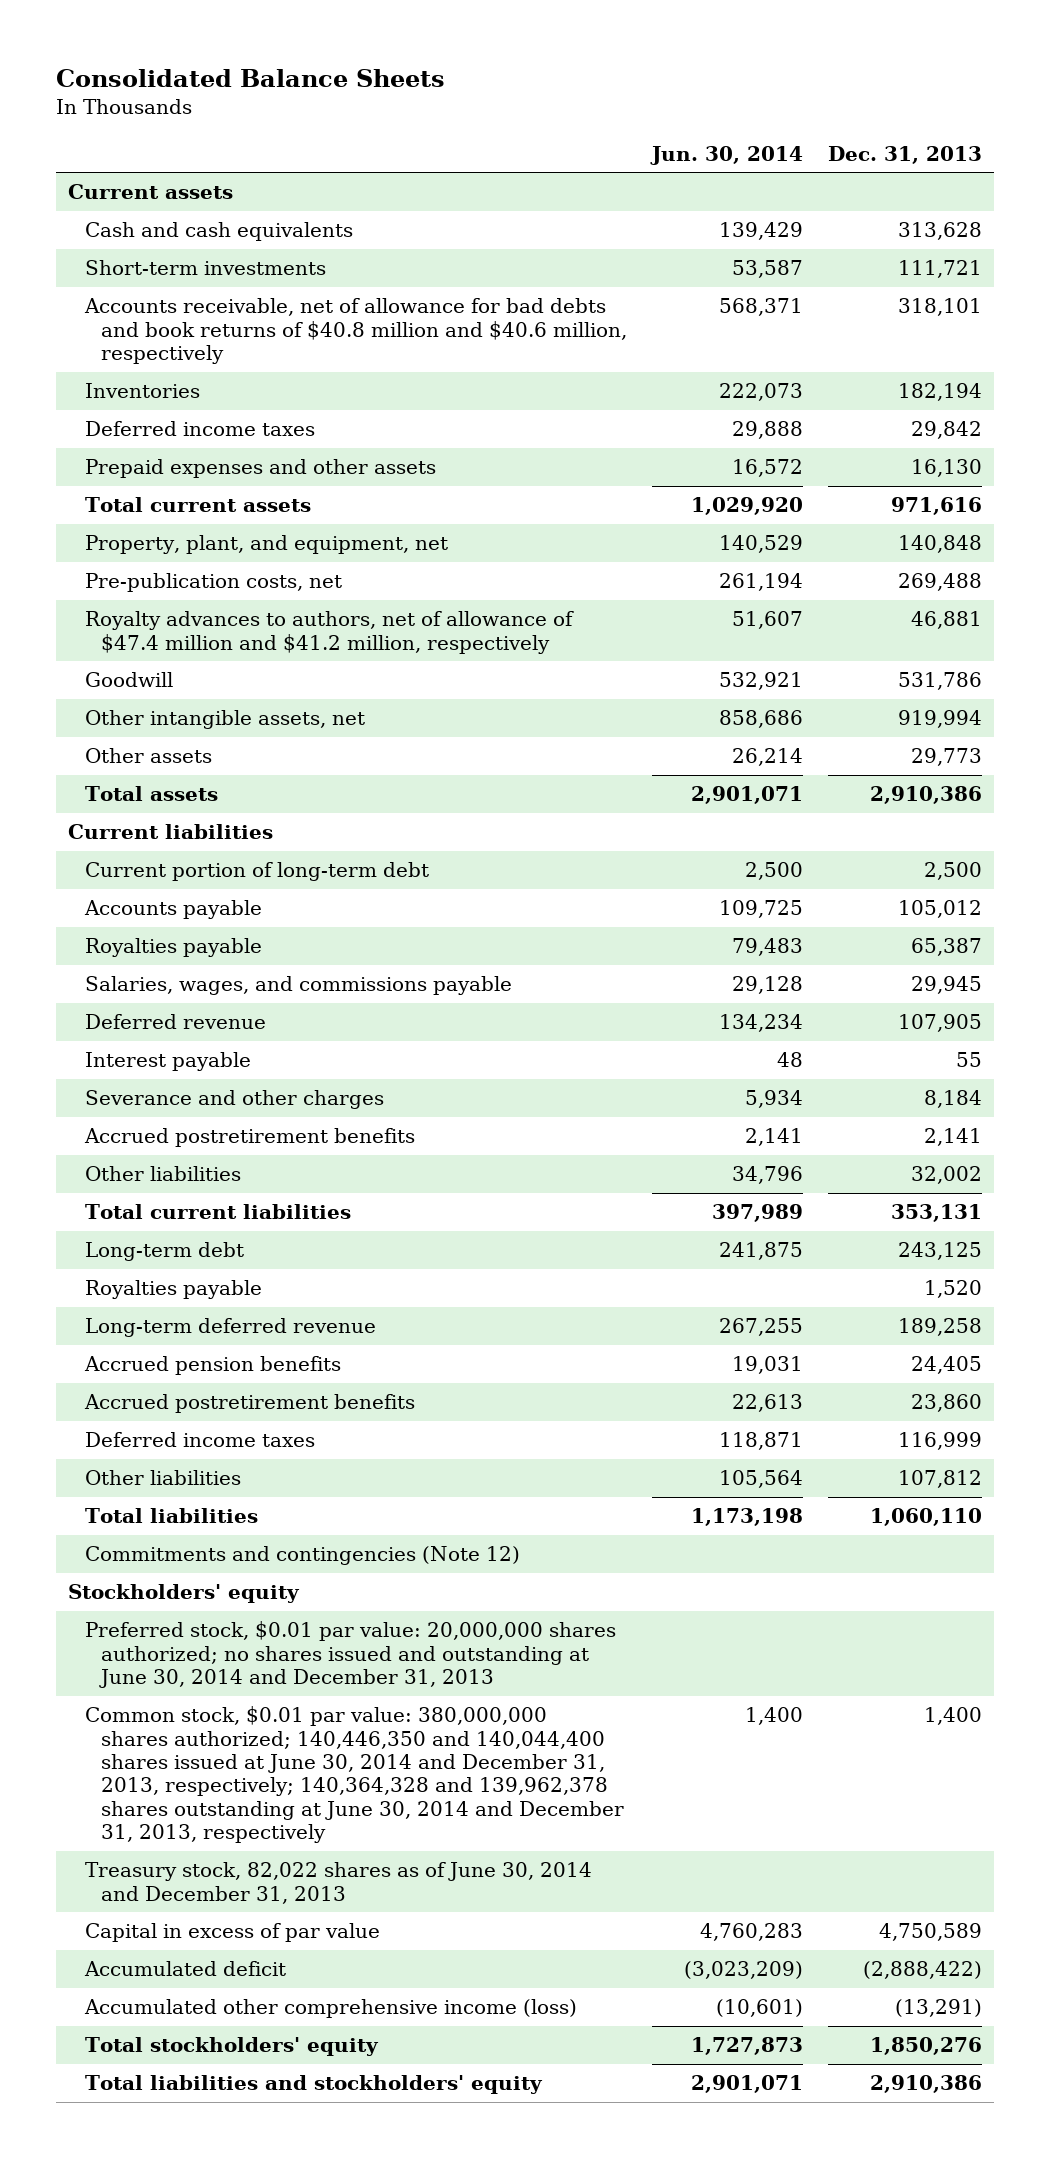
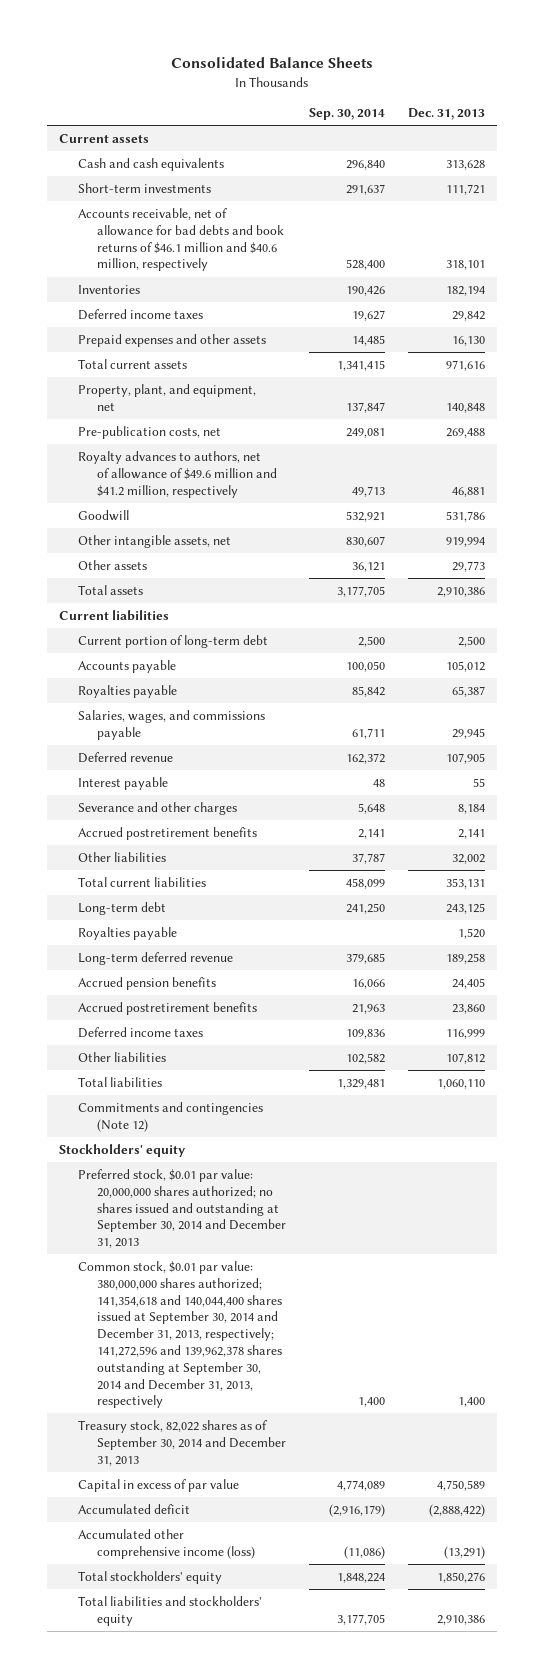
- | Jun. 30, 2014 | Dec. 31, 2013
+ | Sep. 30, 2014 | Dec. 31, 2013
- Accounts receivable, net of allowance for bad debts and book returns of $40.8 million and $40.6 million, respectively | 568,371 | 318,101
+ Accounts receivable, net of allowance for bad debts and book returns of $46.1 million and $40.6 million, respectively | 528,400 | 318,101
- Royalty advances to authors, net of allowance of $47.4 million and $41.2 million, respectively | 51,607 | 46,881
+ Royalty advances to authors, net of allowance of $49.6 million and $41.2 million, respectively | 49,713 | 46,881
- Preferred stock, $0.01 par value: 20,000,000 shares authorized; no shares issued and outstanding at June 30, 2014 and December 31, 2013
- Common stock, $0.01 par value: 380,000,000 shares authorized; 140,446,350 and 140,044,400 shares issued at June 30, 2014 and December 31, 2013, respectively; 140,364,328 and 139,962,378 shares outstanding at June 30, 2014 and December 31, 2013, respectively | 1,400 | 1,400
- Treasury stock, 82,022 shares as of June 30, 2014 and December 31, 2013
+ Preferred stock, $0.01 par value: 20,000,000 shares authorized; no shares issued and outstanding at September 30, 2014 and December 31, 2013
+ Common stock, $0.01 par value: 380,000,000 shares authorized; 141,354,618 and 140,044,400 shares issued at September 30, 2014 and December 31, 2013, respectively; 141,272,596 and 139,962,378 shares outstanding at September 30, 2014 and December 31, 2013, respectively | 1,400 | 1,400
+ Treasury stock, 82,022 shares as of September 30, 2014 and December 31, 2013

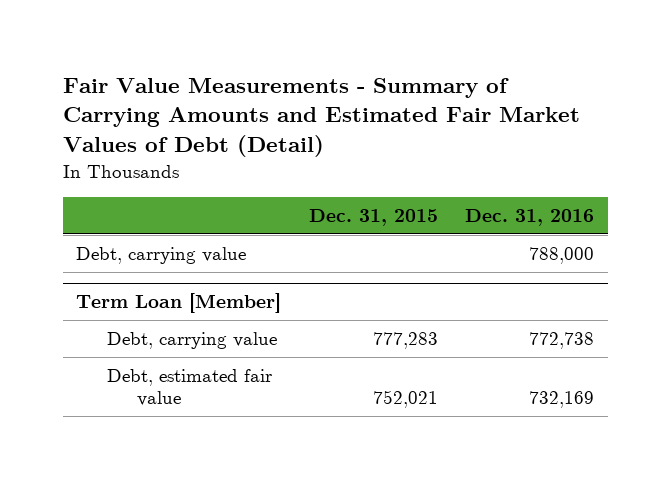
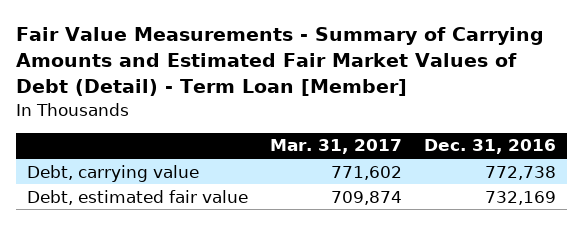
- Fair Value Measurements - Summary of Carrying Amounts and Estimated Fair Market Values of Debt (Detail)
+ Fair Value Measurements - Summary of Carrying Amounts and Estimated Fair Market Values of Debt (Detail) - Term Loan [Member]
- | Dec. 31, 2015 | Dec. 31, 2016
+ | Mar. 31, 2017 | Dec. 31, 2016
- Debt, carrying value | | 788,000
- Term Loan [Member]

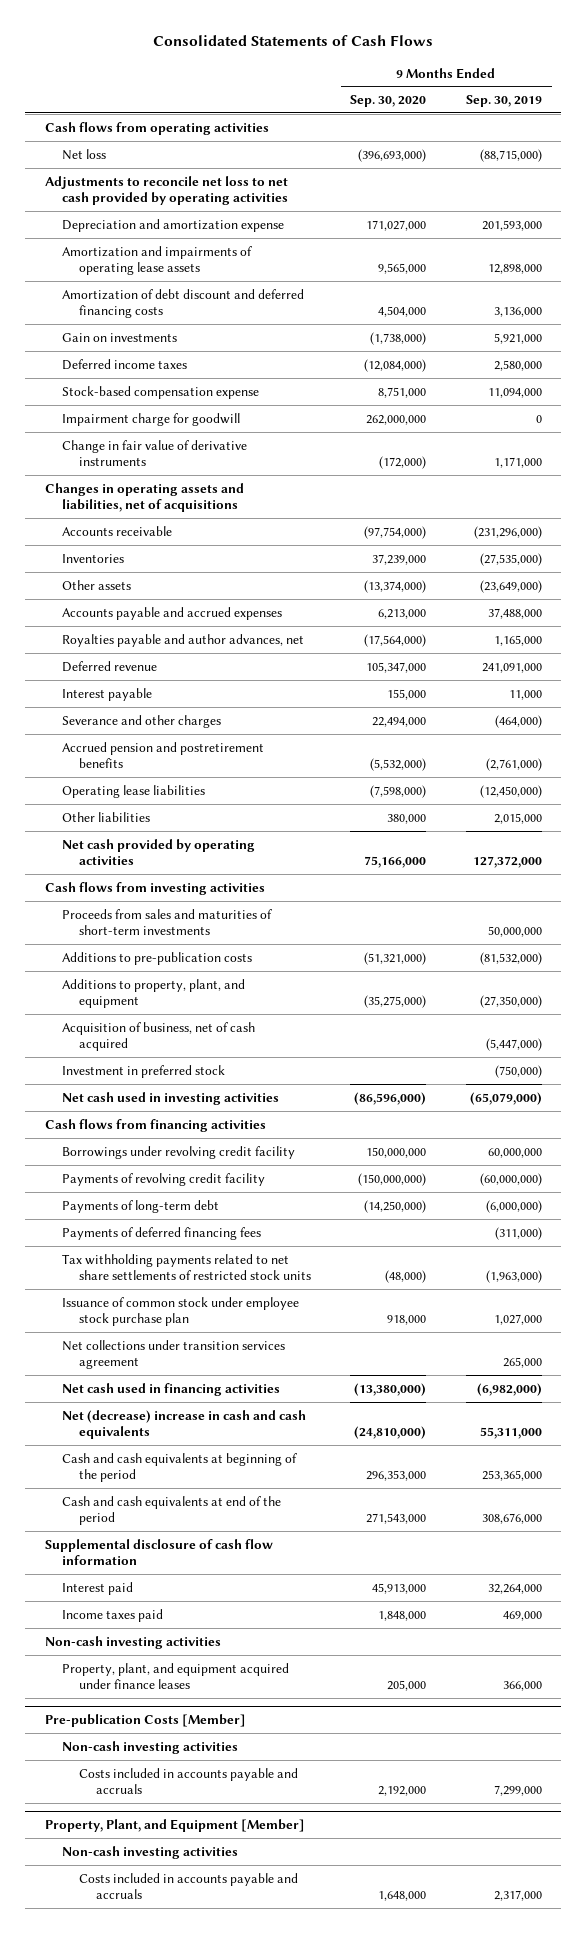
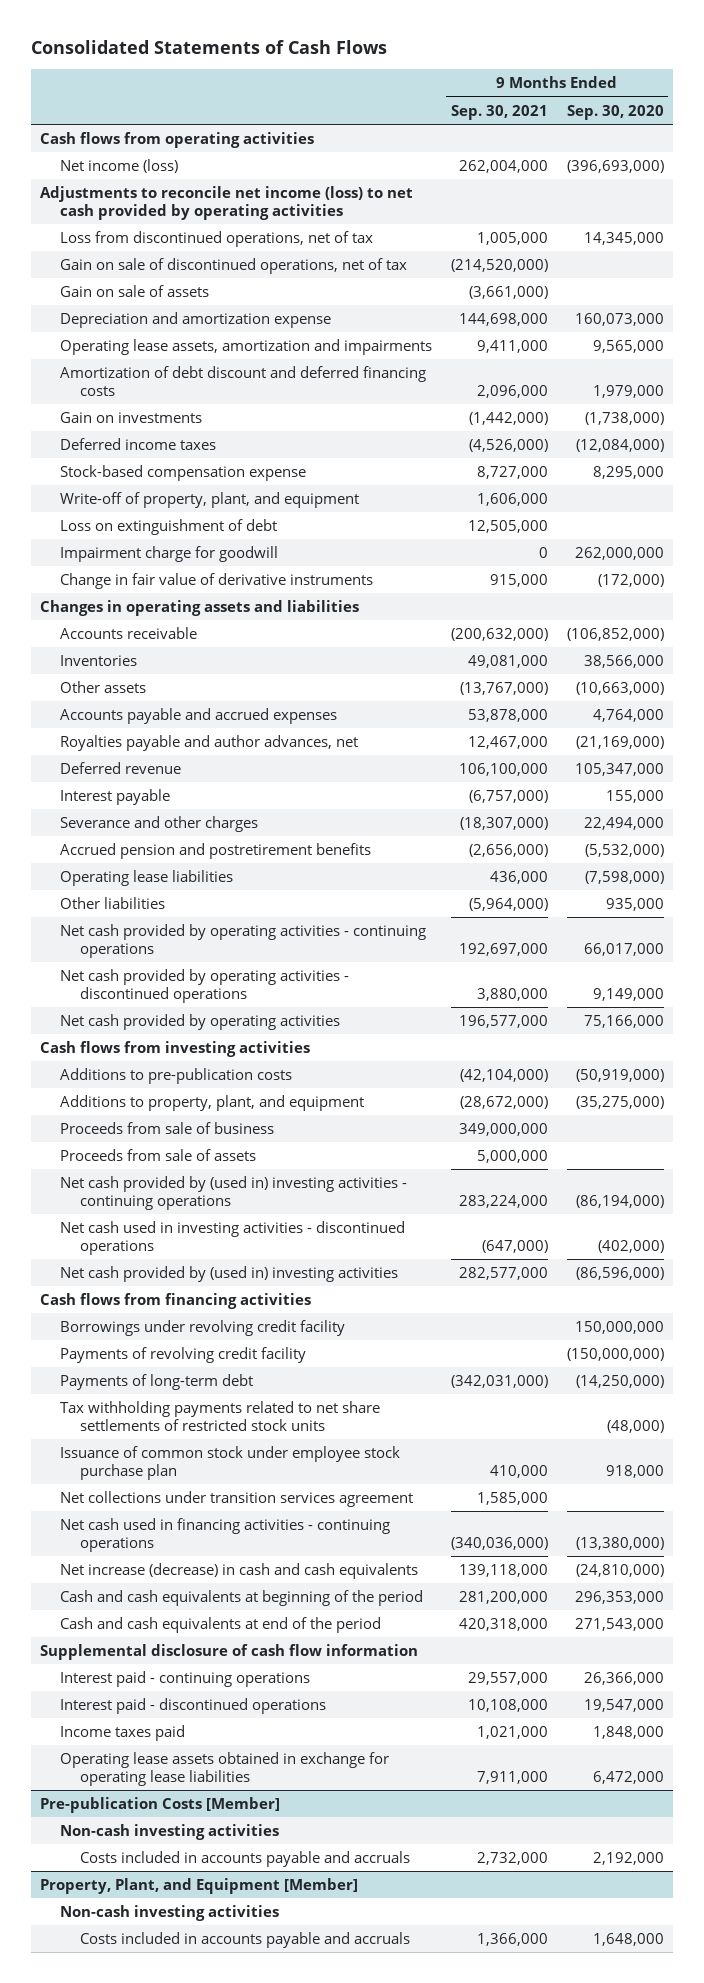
- | 9 Months Ended Sep. 30, 2020 | 9 Months Ended Sep. 30, 2019
+ | 9 Months Ended Sep. 30, 2021 | 9 Months Ended Sep. 30, 2020
- Net loss | (396,693,000) | (88,715,000)
- Adjustments to reconcile net loss to net cash provided by operating activities
- Depreciation and amortization expense | 171,027,000 | 201,593,000
- Amortization and impairments of operating lease assets | 9,565,000 | 12,898,000
- Amortization of debt discount and deferred financing costs | 4,504,000 | 3,136,000
+ Net income (loss) | 262,004,000 | (396,693,000)
+ Adjustments to reconcile net income (loss) to net cash provided by operating activities
+ Loss from discontinued operations, net of tax | 1,005,000 | 14,345,000
+ Gain on sale of discontinued operations, net of tax | (214,520,000) |
+ Gain on sale of assets | (3,661,000) |
+ Depreciation and amortization expense | 144,698,000 | 160,073,000
+ Operating lease assets, amortization and impairments | 9,411,000 | 9,565,000
+ Amortization of debt discount and deferred financing costs | 2,096,000 | 1,979,000
- Stock-based compensation expense | 8,751,000 | 11,094,000
+ Stock-based compensation expense | 8,727,000 | 8,295,000
+ Write-off of property, plant, and equipment | 1,606,000 |
+ Loss on extinguishment of debt | 12,505,000 |
- Changes in operating assets and liabilities, net of acquisitions
- Accounts receivable | (97,754,000) | (231,296,000)
- Inventories | 37,239,000 | (27,535,000)
- Other assets | (13,374,000) | (23,649,000)
- Accounts payable and accrued expenses | 6,213,000 | 37,488,000
- Royalties payable and author advances, net | (17,564,000) | 1,165,000
+ Changes in operating assets and liabilities
+ Accounts receivable | (200,632,000) | (106,852,000)
+ Inventories | 49,081,000 | 38,566,000
+ Other assets | (13,767,000) | (10,663,000)
+ Accounts payable and accrued expenses | 53,878,000 | 4,764,000
+ Royalties payable and author advances, net | 12,467,000 | (21,169,000)
- Other liabilities | 380,000 | 2,015,000
+ Other liabilities | (5,964,000) | 935,000
+ Net cash provided by operating activities - continuing operations | 192,697,000 | 66,017,000
+ Net cash provided by operating activities - discontinued operations | 3,880,000 | 9,149,000
- Proceeds from sales and maturities of short-term investments | | 50,000,000
- Additions to pre-publication costs | (51,321,000) | (81,532,000)
+ Additions to pre-publication costs | (42,104,000) | (50,919,000)
- Acquisition of business, net of cash acquired | | (5,447,000)
- Investment in preferred stock | | (750,000)
- Net cash used in investing activities | (86,596,000) | (65,079,000)
+ Proceeds from sale of business | 349,000,000 |
+ Proceeds from sale of assets | 5,000,000 |
+ Net cash provided by (used in) investing activities - continuing operations | 283,224,000 | (86,194,000)
+ Net cash used in investing activities - discontinued operations | (647,000) | (402,000)
+ Net cash provided by (used in) investing activities | 282,577,000 | (86,596,000)
- Payments of deferred financing fees | | (311,000)
- Net cash used in financing activities | (13,380,000) | (6,982,000)
- Net (decrease) increase in cash and cash equivalents | (24,810,000) | 55,311,000
+ Net cash used in financing activities - continuing operations | (340,036,000) | (13,380,000)
+ Net increase (decrease) in cash and cash equivalents | 139,118,000 | (24,810,000)
- Interest paid | 45,913,000 | 32,264,000
+ Interest paid - continuing operations | 29,557,000 | 26,366,000
+ Interest paid - discontinued operations | 10,108,000 | 19,547,000
- Non-cash investing activities
- Property, plant, and equipment acquired under finance leases | 205,000 | 366,000
+ Operating lease assets obtained in exchange for operating lease liabilities | 7,911,000 | 6,472,000

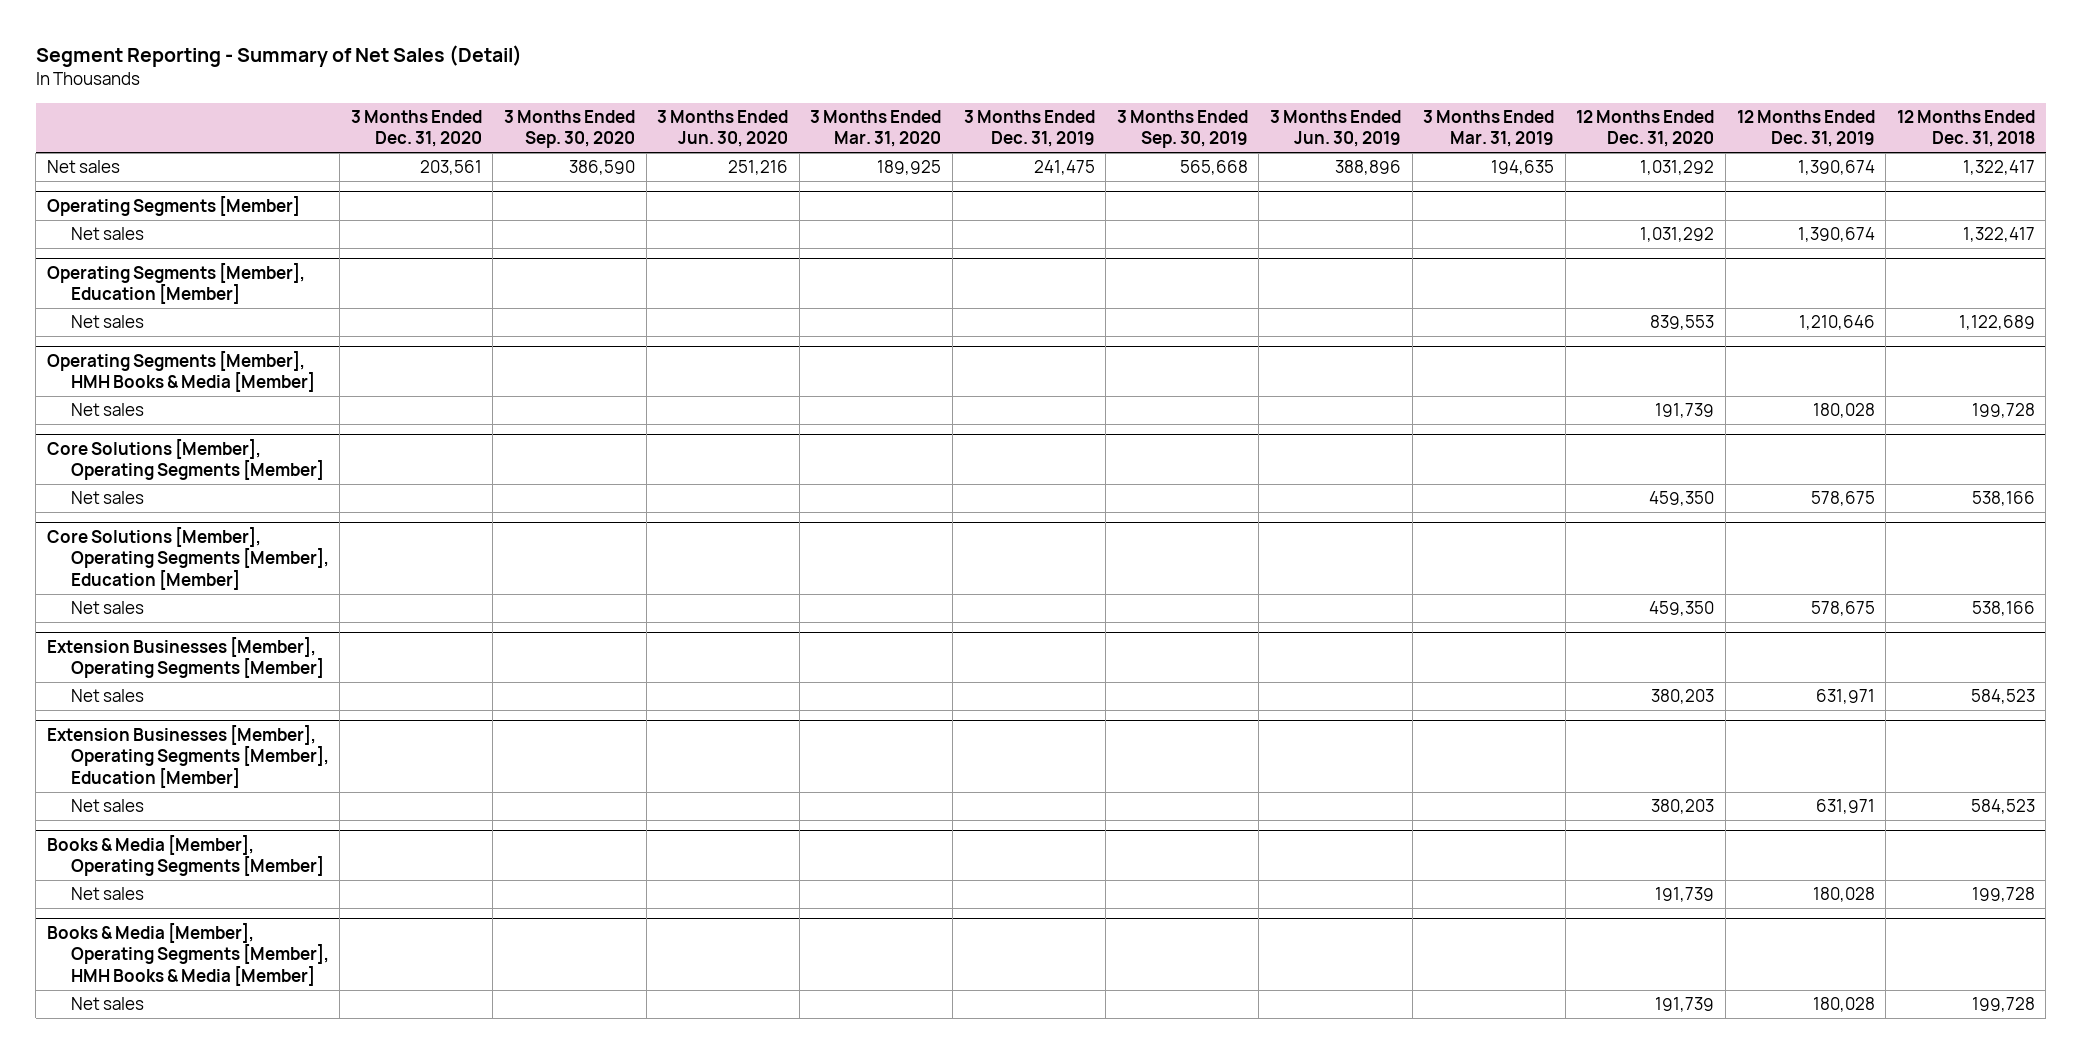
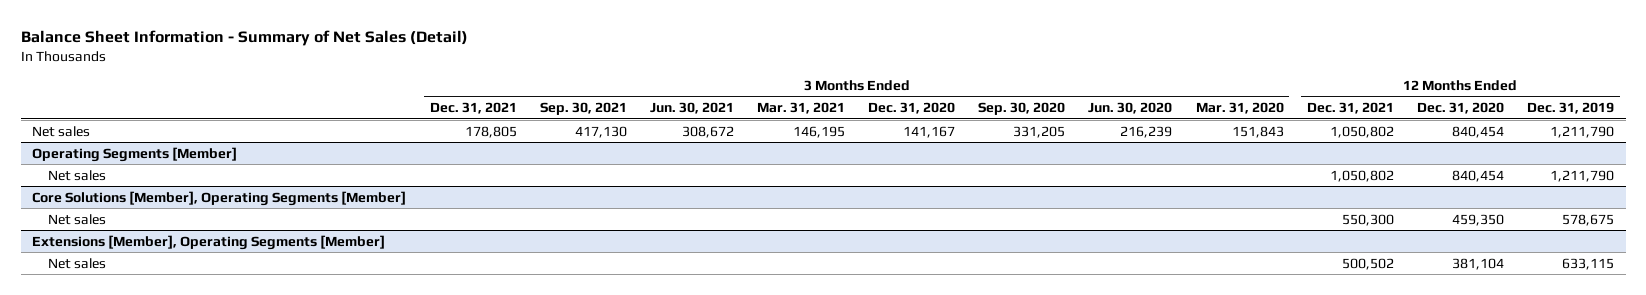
- Segment Reporting - Summary of Net Sales (Detail)
+ Balance Sheet Information - Summary of Net Sales (Detail)
- | 3 Months Ended Dec. 31, 2020 | 3 Months Ended Sep. 30, 2020 | 3 Months Ended Jun. 30, 2020 | 3 Months Ended Mar. 31, 2020 | 3 Months Ended Dec. 31, 2019 | 3 Months Ended Sep. 30, 2019 | 3 Months Ended Jun. 30, 2019 | 3 Months Ended Mar. 31, 2019 | 12 Months Ended Dec. 31, 2020 | 12 Months Ended Dec. 31, 2019 | 12 Months Ended Dec. 31, 2018
+ | 3 Months Ended Dec. 31, 2021 | 3 Months Ended Sep. 30, 2021 | 3 Months Ended Jun. 30, 2021 | 3 Months Ended Mar. 31, 2021 | 3 Months Ended Dec. 31, 2020 | 3 Months Ended Sep. 30, 2020 | 3 Months Ended Jun. 30, 2020 | 3 Months Ended Mar. 31, 2020 | 12 Months Ended Dec. 31, 2021 | 12 Months Ended Dec. 31, 2020 | 12 Months Ended Dec. 31, 2019
- Net sales | 203,561 | 386,590 | 251,216 | 189,925 | 241,475 | 565,668 | 388,896 | 194,635 | 1,031,292 | 1,390,674 | 1,322,417
+ Net sales | 178,805 | 417,130 | 308,672 | 146,195 | 141,167 | 331,205 | 216,239 | 151,843 | 1,050,802 | 840,454 | 1,211,790
@ Operating Segments [Member]
- Net sales | | | | | | | | | 1,031,292 | 1,390,674 | 1,322,417
- Operating Segments [Member], Education [Member]
- Net sales | | | | | | | | | 839,553 | 1,210,646 | 1,122,689
- Operating Segments [Member], HMH Books & Media [Member]
- Net sales | | | | | | | | | 191,739 | 180,028 | 199,728
@ Operating Segments [Member]
+ Net sales | | | | | | | | | 1,050,802 | 840,454 | 1,211,790
- Core Solutions [Member], Operating Segments [Member], Education [Member]
- Net sales | | | | | | | | | 459,350 | 578,675 | 538,166
- Extension Businesses [Member], Operating Segments [Member]
- Net sales | | | | | | | | | 380,203 | 631,971 | 584,523
- Extension Businesses [Member], Operating Segments [Member], Education [Member]
- Net sales | | | | | | | | | 380,203 | 631,971 | 584,523
- Books & Media [Member], Operating Segments [Member]
- Net sales | | | | | | | | | 191,739 | 180,028 | 199,728
- Books & Media [Member], Operating Segments [Member], HMH Books & Media [Member]
- Net sales | | | | | | | | | 191,739 | 180,028 | 199,728
+ Extensions [Member], Operating Segments [Member]
+ Net sales | | | | | | | | | 500,502 | 381,104 | 633,115

